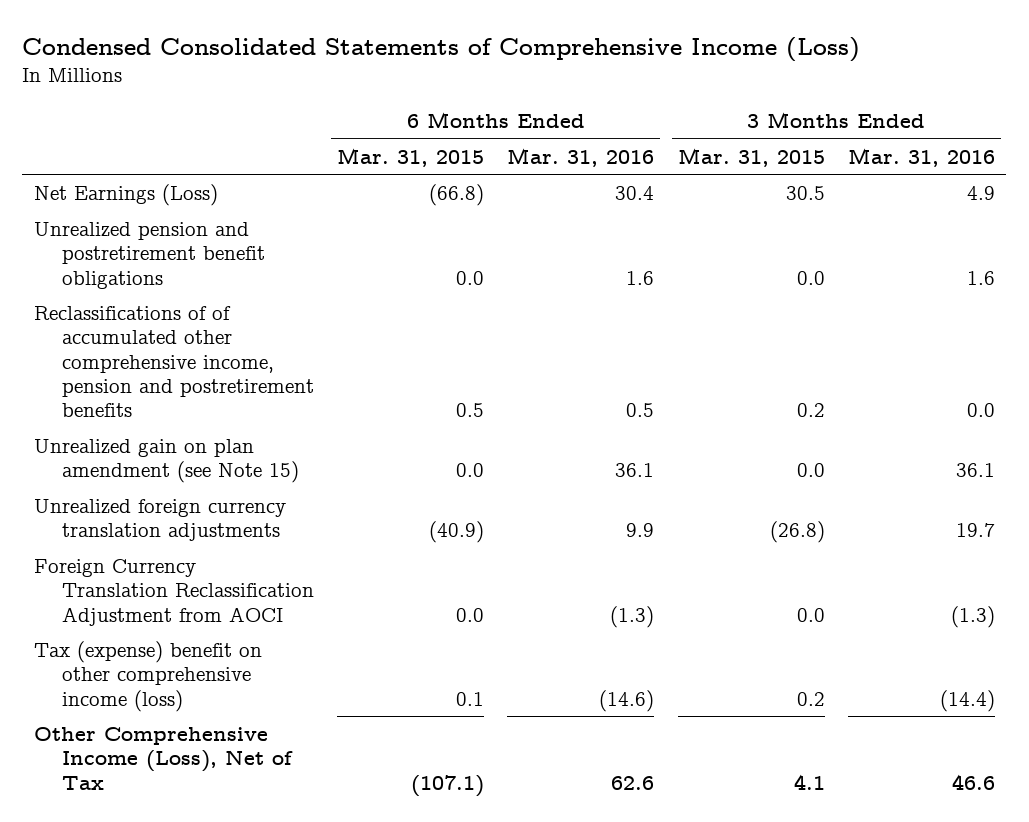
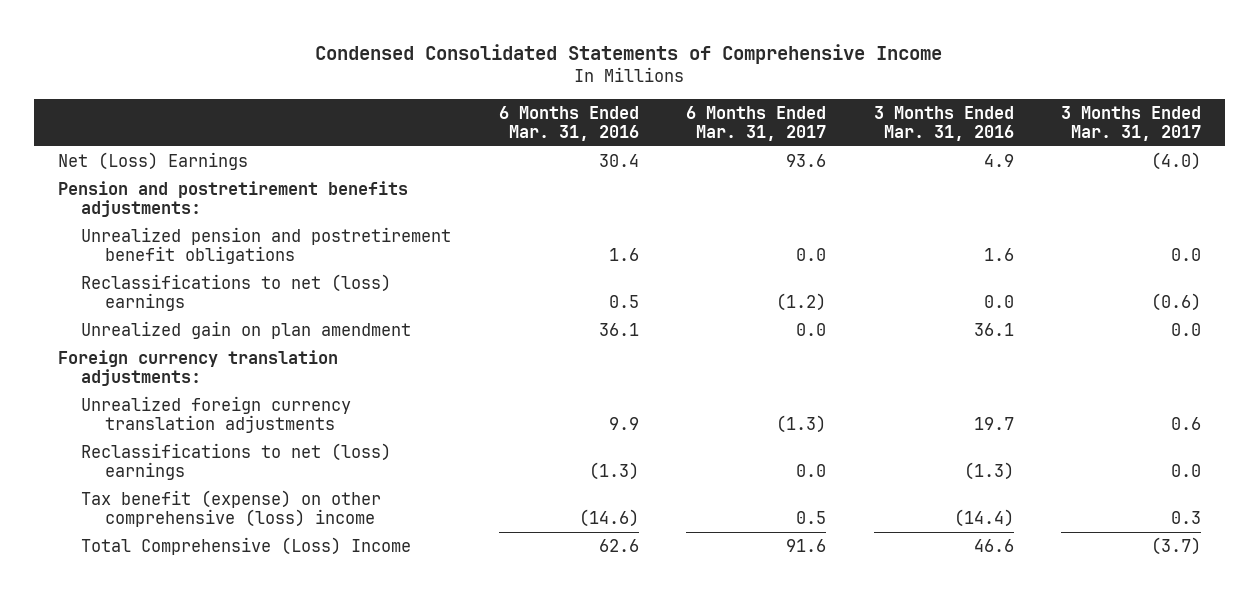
- Condensed Consolidated Statements of Comprehensive Income (Loss)
+ Condensed Consolidated Statements of Comprehensive Income
- | 6 Months Ended Mar. 31, 2015 | 6 Months Ended Mar. 31, 2016 | 3 Months Ended Mar. 31, 2015 | 3 Months Ended Mar. 31, 2016
+ | 6 Months Ended Mar. 31, 2016 | 6 Months Ended Mar. 31, 2017 | 3 Months Ended Mar. 31, 2016 | 3 Months Ended Mar. 31, 2017
- Net Earnings (Loss) | (66.8) | 30.4 | 30.5 | 4.9
+ Net (Loss) Earnings | 30.4 | 93.6 | 4.9 | (4.0)
+ Pension and postretirement benefits adjustments:
- Reclassifications of of accumulated other comprehensive income, pension and postretirement benefits | 0.5 | 0.5 | 0.2 | 0.0
- Unrealized gain on plan amendment (see Note 15) | 0.0 | 36.1 | 0.0 | 36.1
+ Reclassifications to net (loss) earnings | 0.5 | (1.2) | 0.0 | (0.6)
+ Unrealized gain on plan amendment | 36.1 | 0.0 | 36.1 | 0.0
+ Foreign currency translation adjustments:
- Foreign Currency Translation Reclassification Adjustment from AOCI | 0.0 | (1.3) | 0.0 | (1.3)
- Tax (expense) benefit on other comprehensive income (loss) | 0.1 | (14.6) | 0.2 | (14.4)
- Other Comprehensive Income (Loss), Net of Tax | (107.1) | 62.6 | 4.1 | 46.6
+ Reclassifications to net (loss) earnings | (1.3) | 0.0 | (1.3) | 0.0
+ Tax benefit (expense) on other comprehensive (loss) income | (14.6) | 0.5 | (14.4) | 0.3
+ Total Comprehensive (Loss) Income | 62.6 | 91.6 | 46.6 | (3.7)

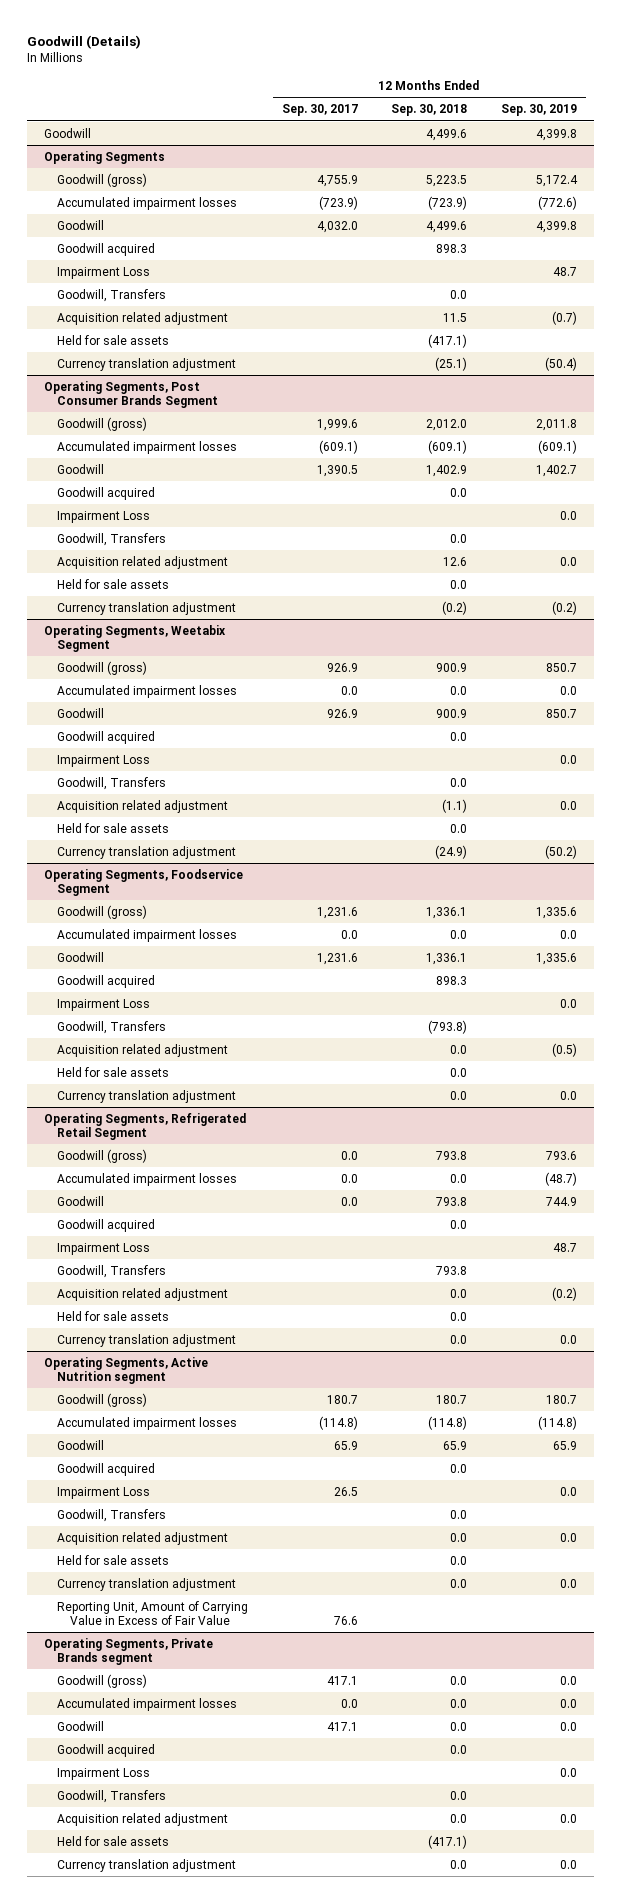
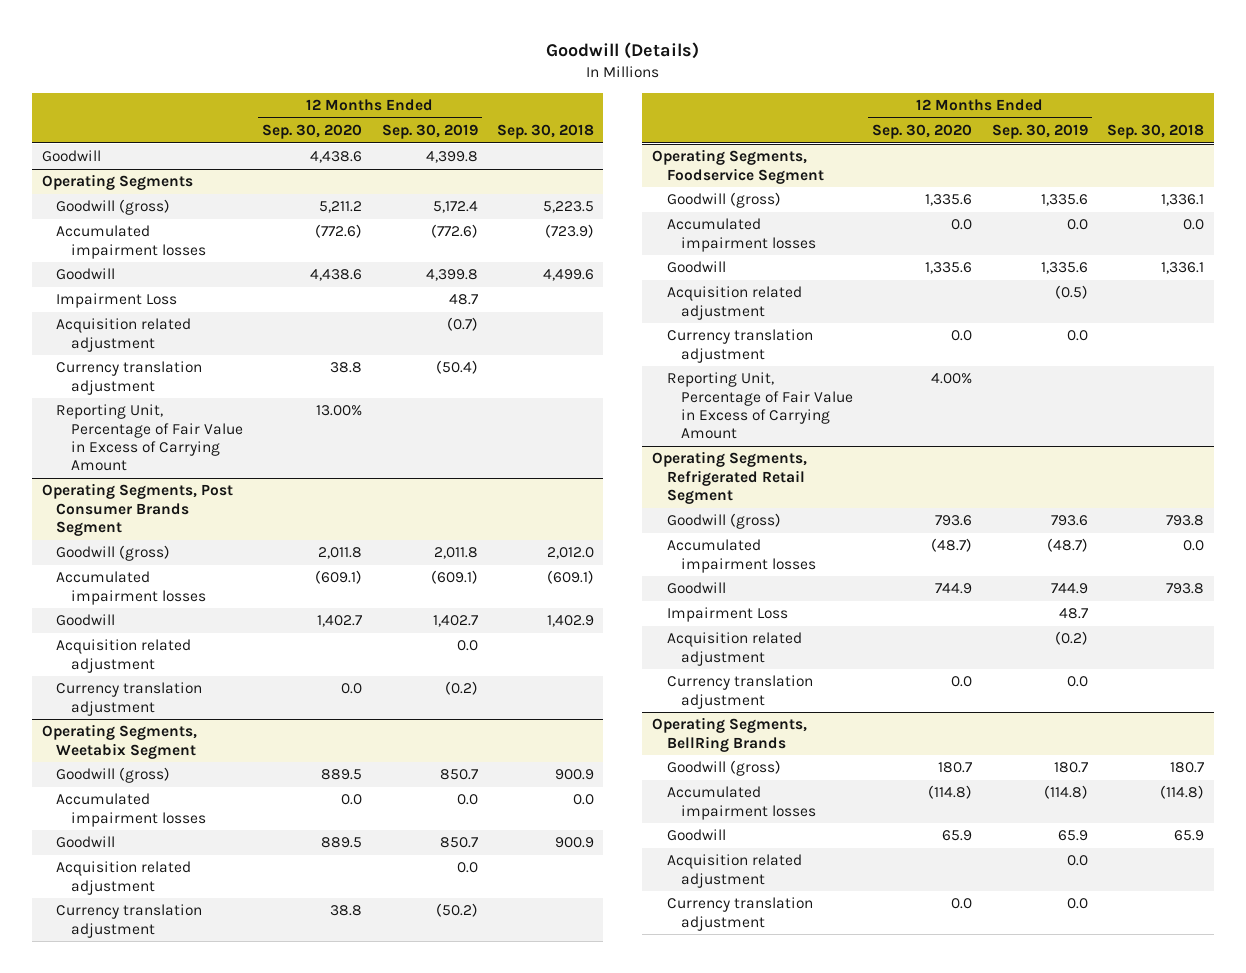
- | 12 Months Ended Sep. 30, 2017 | 12 Months Ended Sep. 30, 2018 | 12 Months Ended Sep. 30, 2019
+ | 12 Months Ended Sep. 30, 2020 | 12 Months Ended Sep. 30, 2019 | Sep. 30, 2018
@ Operating Segments
- Goodwill acquired | | 898.3 |
- Goodwill, Transfers | | 0.0 |
- Held for sale assets | | (417.1) |
+ Reporting Unit, Percentage of Fair Value in Excess of Carrying Amount | 13.00% | |
@ Operating Segments, Post Consumer Brands Segment
- Goodwill acquired | | 0.0 |
- Impairment Loss | | | 0.0
- Goodwill, Transfers | | 0.0 |
- Held for sale assets | | 0.0 |
@ Operating Segments, Weetabix Segment
- Goodwill acquired | | 0.0 |
- Impairment Loss | | | 0.0
- Goodwill, Transfers | | 0.0 |
- Held for sale assets | | 0.0 |
@ Operating Segments, Foodservice Segment
- Goodwill acquired | | 898.3 |
- Impairment Loss | | | 0.0
- Goodwill, Transfers | | (793.8) |
- Held for sale assets | | 0.0 |
+ Reporting Unit, Percentage of Fair Value in Excess of Carrying Amount | 4.00% | |
@ Operating Segments, Refrigerated Retail Segment
- Goodwill acquired | | 0.0 |
- Goodwill, Transfers | | 793.8 |
- Held for sale assets | | 0.0 |
- Operating Segments, Active Nutrition segment
+ Operating Segments, BellRing Brands
- Goodwill acquired | | 0.0 |
- Impairment Loss | 26.5 | | 0.0
- Goodwill, Transfers | | 0.0 |
- Held for sale assets | | 0.0 |
- Reporting Unit, Amount of Carrying Value in Excess of Fair Value | 76.6 | |
- Operating Segments, Private Brands segment
- Goodwill (gross) | 417.1 | 0.0 | 0.0
- Accumulated impairment losses | 0.0 | 0.0 | 0.0
- Goodwill | 417.1 | 0.0 | 0.0
- Goodwill acquired | | 0.0 |
- Impairment Loss | | | 0.0
- Goodwill, Transfers | | 0.0 |
- Acquisition related adjustment | | 0.0 | 0.0
- Held for sale assets | | (417.1) |
- Currency translation adjustment | | 0.0 | 0.0

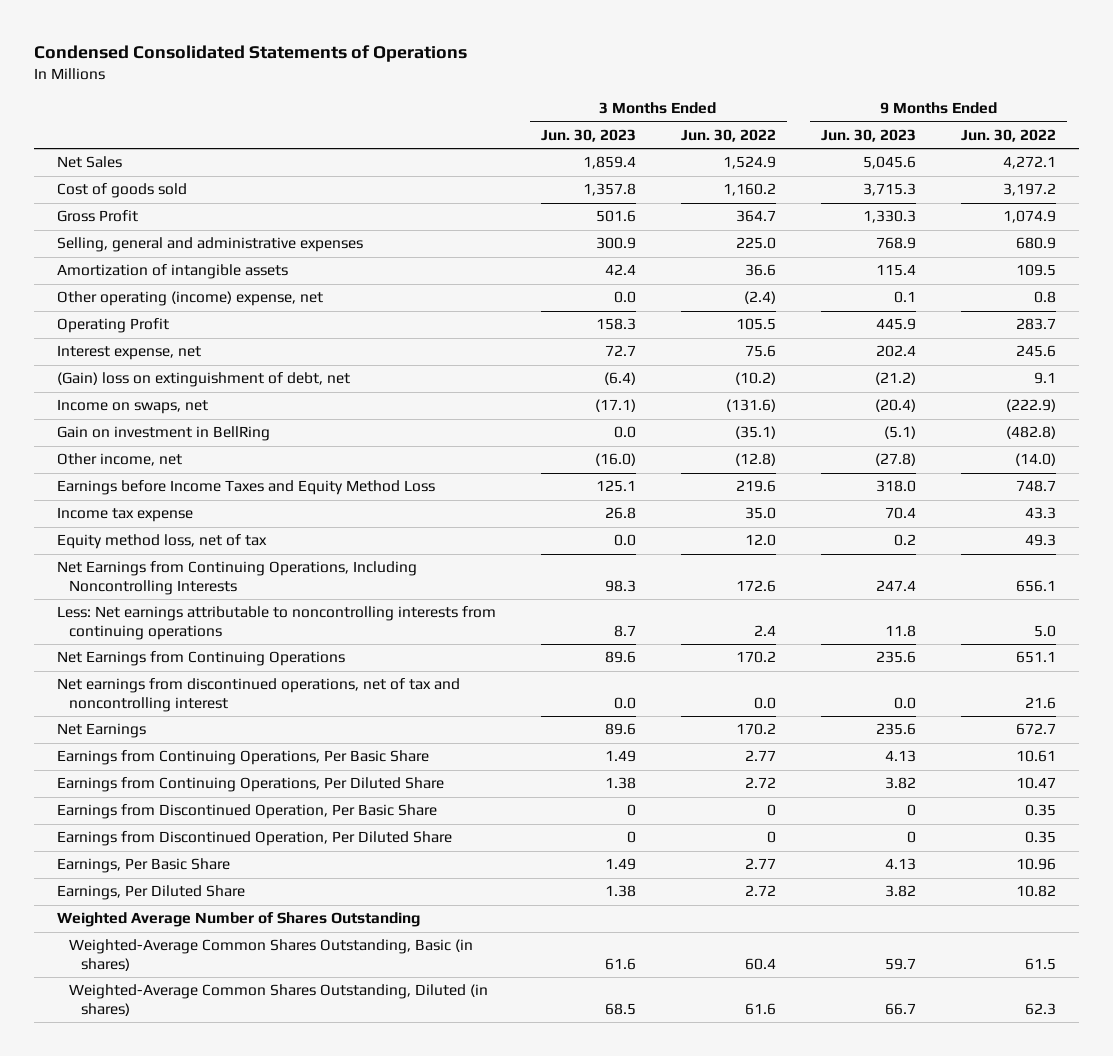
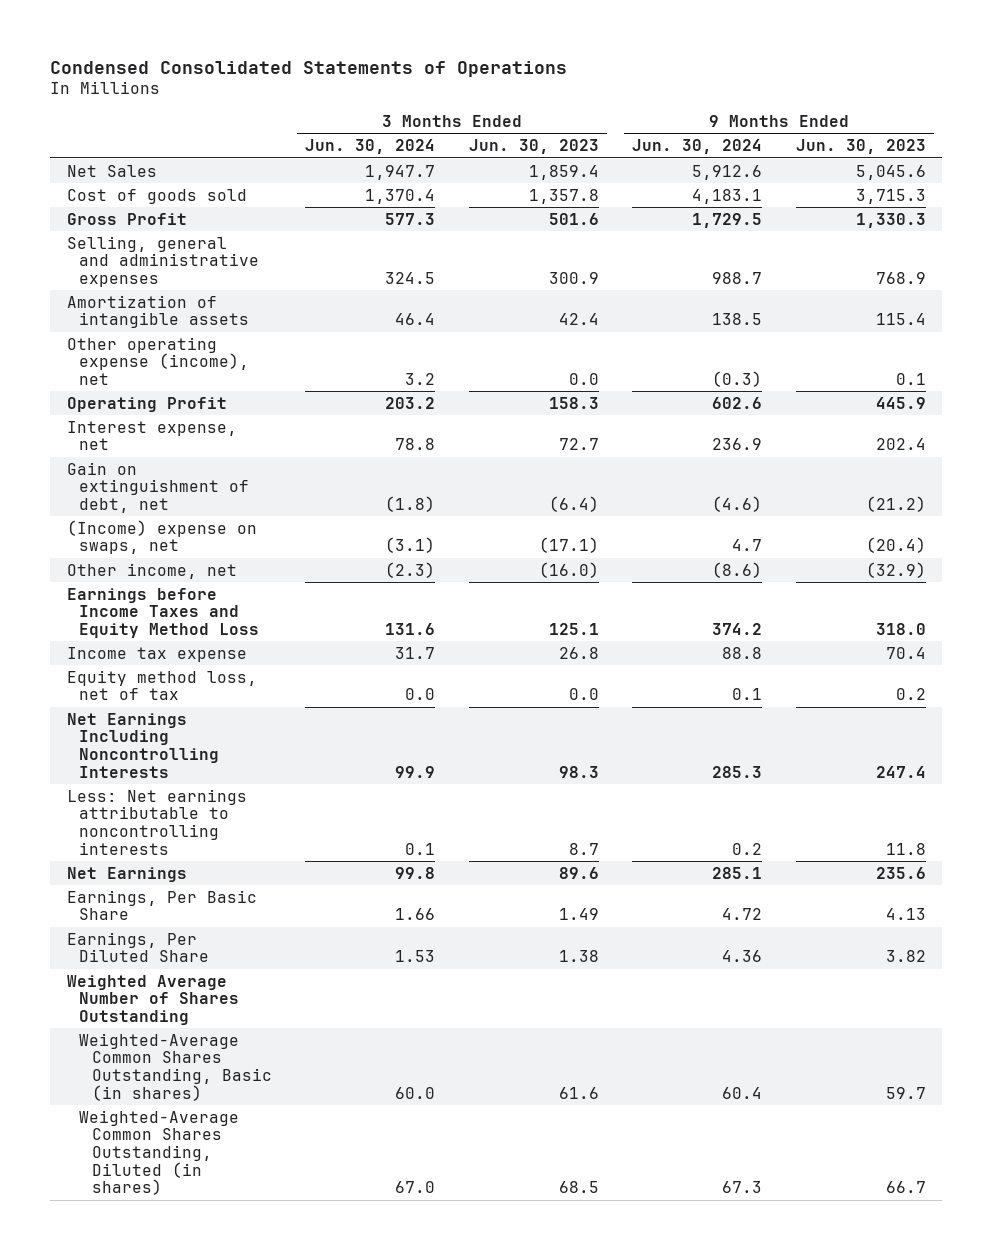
- | 3 Months Ended Jun. 30, 2023 | 3 Months Ended Jun. 30, 2022 | 9 Months Ended Jun. 30, 2023 | 9 Months Ended Jun. 30, 2022
+ | 3 Months Ended Jun. 30, 2024 | 3 Months Ended Jun. 30, 2023 | 9 Months Ended Jun. 30, 2024 | 9 Months Ended Jun. 30, 2023
- Other operating (income) expense, net | 0.0 | (2.4) | 0.1 | 0.8
+ Other operating expense (income), net | 3.2 | 0.0 | (0.3) | 0.1
- (Gain) loss on extinguishment of debt, net | (6.4) | (10.2) | (21.2) | 9.1
- Income on swaps, net | (17.1) | (131.6) | (20.4) | (222.9)
- Gain on investment in BellRing | 0.0 | (35.1) | (5.1) | (482.8)
- Other income, net | (16.0) | (12.8) | (27.8) | (14.0)
+ Gain on extinguishment of debt, net | (1.8) | (6.4) | (4.6) | (21.2)
+ (Income) expense on swaps, net | (3.1) | (17.1) | 4.7 | (20.4)
+ Other income, net | (2.3) | (16.0) | (8.6) | (32.9)
- Net Earnings from Continuing Operations, Including Noncontrolling Interests | 98.3 | 172.6 | 247.4 | 656.1
- Less: Net earnings attributable to noncontrolling interests from continuing operations | 8.7 | 2.4 | 11.8 | 5.0
- Net Earnings from Continuing Operations | 89.6 | 170.2 | 235.6 | 651.1
- Net earnings from discontinued operations, net of tax and noncontrolling interest | 0.0 | 0.0 | 0.0 | 21.6
+ Net Earnings Including Noncontrolling Interests | 99.9 | 98.3 | 285.3 | 247.4
+ Less: Net earnings attributable to noncontrolling interests | 0.1 | 8.7 | 0.2 | 11.8
- Earnings from Continuing Operations, Per Basic Share | 1.49 | 2.77 | 4.13 | 10.61
- Earnings from Continuing Operations, Per Diluted Share | 1.38 | 2.72 | 3.82 | 10.47
- Earnings from Discontinued Operation, Per Basic Share | 0 | 0 | 0 | 0.35
- Earnings from Discontinued Operation, Per Diluted Share | 0 | 0 | 0 | 0.35

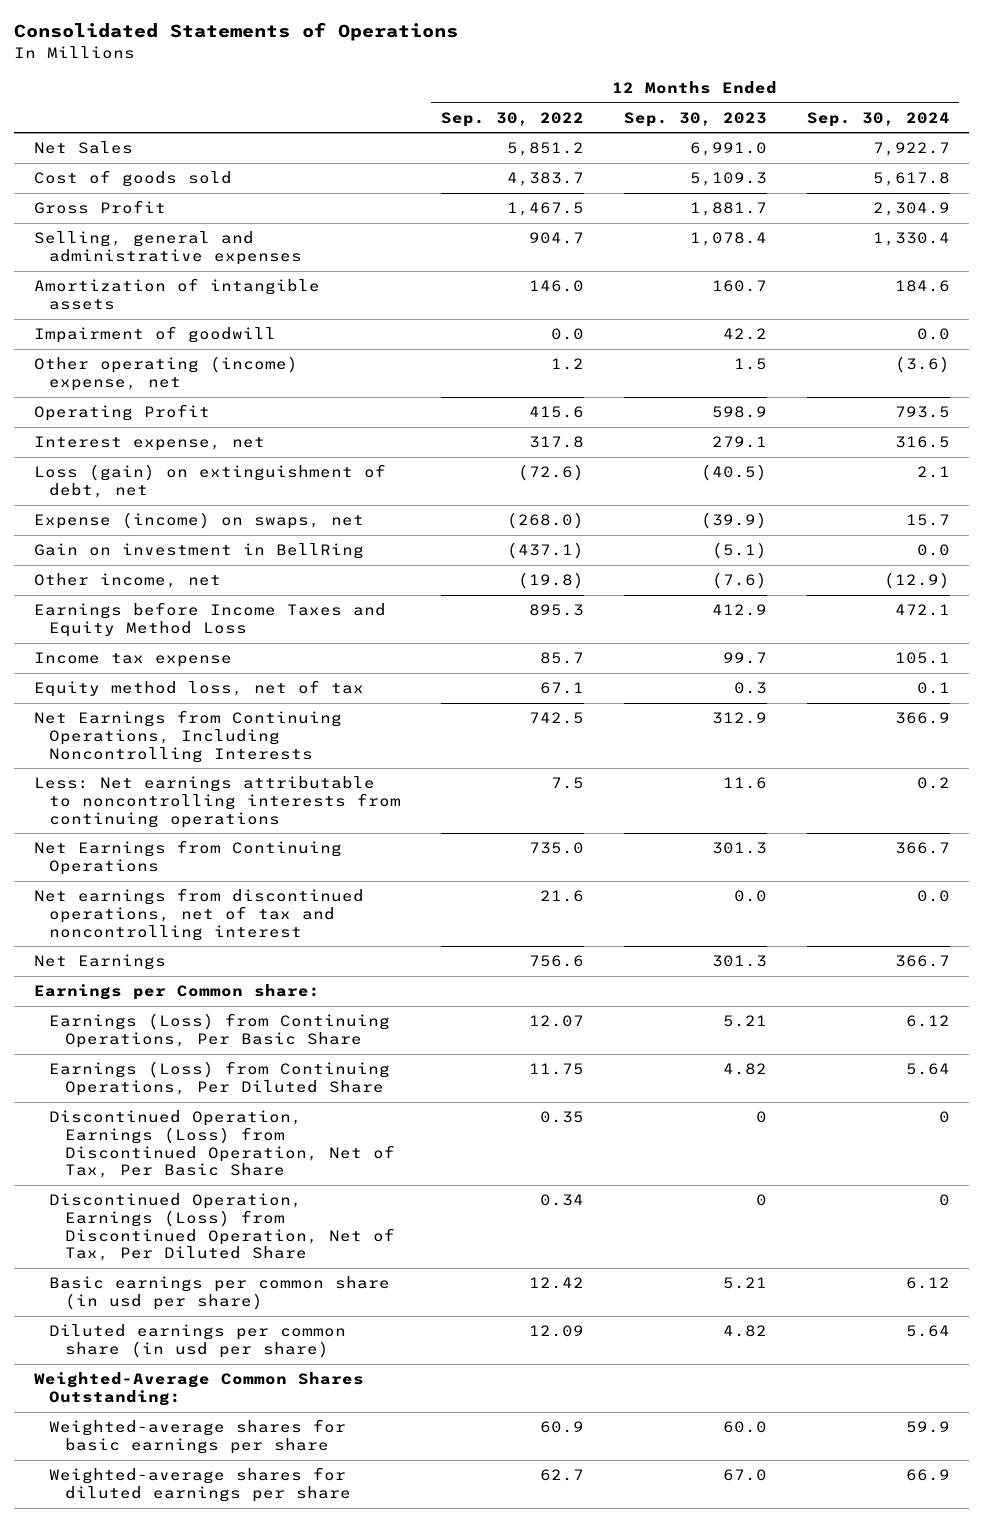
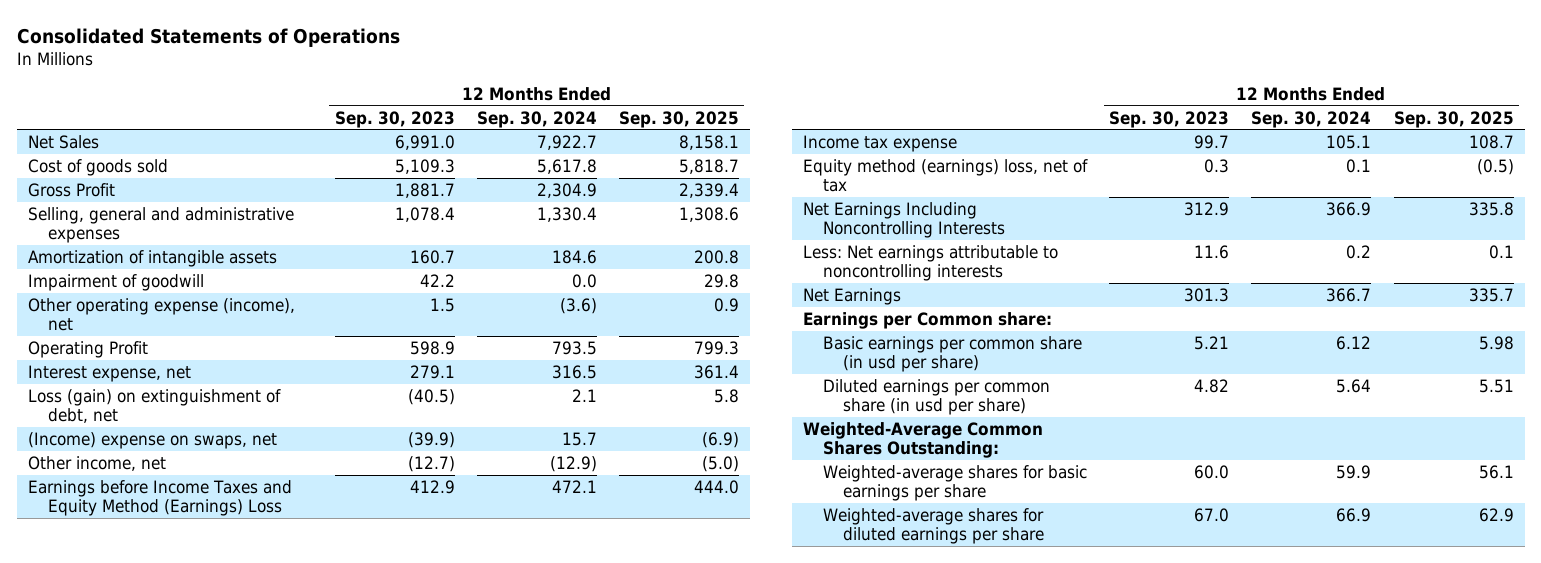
- | 12 Months Ended Sep. 30, 2022 | 12 Months Ended Sep. 30, 2023 | 12 Months Ended Sep. 30, 2024
+ | 12 Months Ended Sep. 30, 2023 | 12 Months Ended Sep. 30, 2024 | 12 Months Ended Sep. 30, 2025
- Other operating (income) expense, net | 1.2 | 1.5 | (3.6)
+ Other operating expense (income), net | 1.5 | (3.6) | 0.9
- Expense (income) on swaps, net | (268.0) | (39.9) | 15.7
- Gain on investment in BellRing | (437.1) | (5.1) | 0.0
- Other income, net | (19.8) | (7.6) | (12.9)
- Earnings before Income Taxes and Equity Method Loss | 895.3 | 412.9 | 472.1
+ (Income) expense on swaps, net | (39.9) | 15.7 | (6.9)
+ Other income, net | (12.7) | (12.9) | (5.0)
+ Earnings before Income Taxes and Equity Method (Earnings) Loss | 412.9 | 472.1 | 444.0
- Equity method loss, net of tax | 67.1 | 0.3 | 0.1
- Net Earnings from Continuing Operations, Including Noncontrolling Interests | 742.5 | 312.9 | 366.9
- Less: Net earnings attributable to noncontrolling interests from continuing operations | 7.5 | 11.6 | 0.2
- Net Earnings from Continuing Operations | 735.0 | 301.3 | 366.7
- Net earnings from discontinued operations, net of tax and noncontrolling interest | 21.6 | 0.0 | 0.0
+ Equity method (earnings) loss, net of tax | 0.3 | 0.1 | (0.5)
+ Net Earnings Including Noncontrolling Interests | 312.9 | 366.9 | 335.8
+ Less: Net earnings attributable to noncontrolling interests | 11.6 | 0.2 | 0.1
- Earnings (Loss) from Continuing Operations, Per Basic Share | 12.07 | 5.21 | 6.12
- Earnings (Loss) from Continuing Operations, Per Diluted Share | 11.75 | 4.82 | 5.64
- Discontinued Operation, Earnings (Loss) from Discontinued Operation, Net of Tax, Per Basic Share | 0.35 | 0 | 0
- Discontinued Operation, Earnings (Loss) from Discontinued Operation, Net of Tax, Per Diluted Share | 0.34 | 0 | 0

